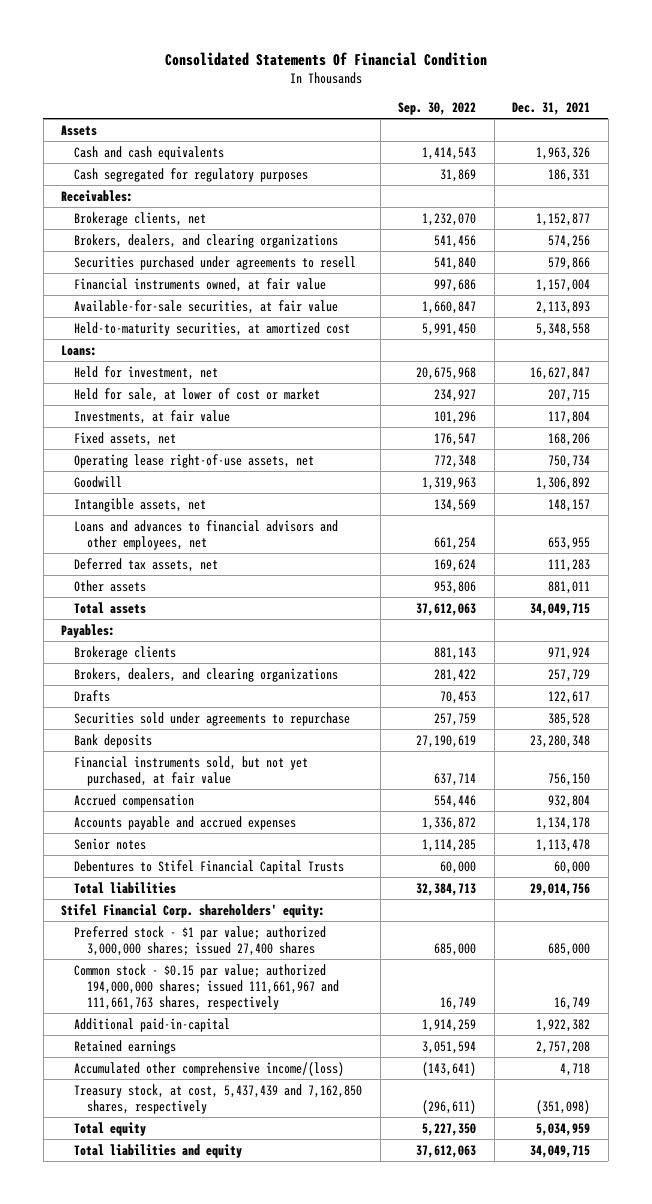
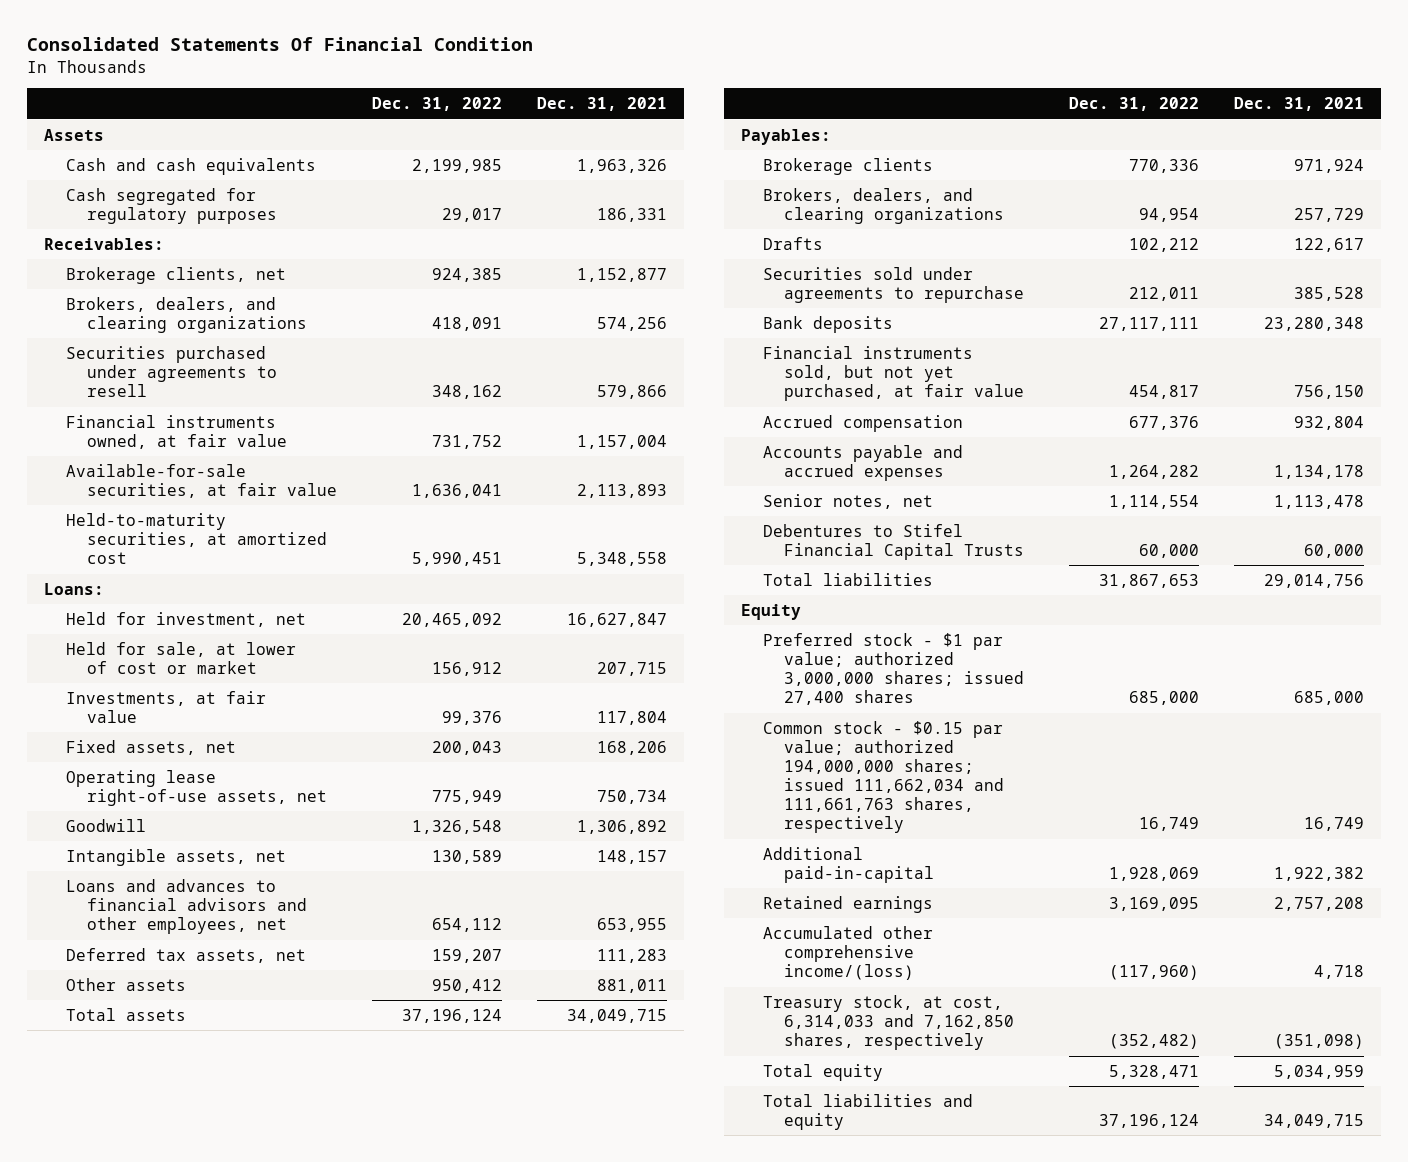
- | Sep. 30, 2022 | Dec. 31, 2021
+ | Dec. 31, 2022 | Dec. 31, 2021
- Senior notes | 1,114,285 | 1,113,478
+ Senior notes, net | 1,114,554 | 1,113,478
- Stifel Financial Corp. shareholders' equity:
+ Equity
- Common stock - $0.15 par value; authorized 194,000,000 shares; issued 111,661,967 and 111,661,763 shares, respectively | 16,749 | 16,749
+ Common stock - $0.15 par value; authorized 194,000,000 shares; issued 111,662,034 and 111,661,763 shares, respectively | 16,749 | 16,749
- Treasury stock, at cost, 5,437,439 and 7,162,850 shares, respectively | (296,611) | (351,098)
+ Treasury stock, at cost, 6,314,033 and 7,162,850 shares, respectively | (352,482) | (351,098)

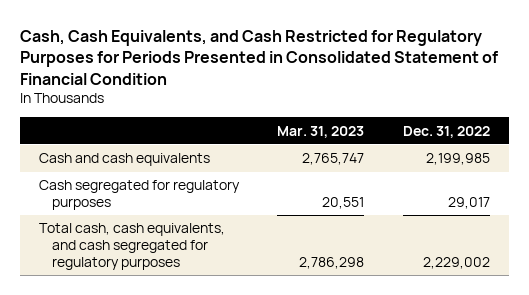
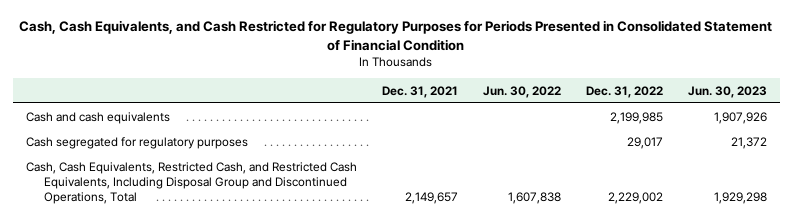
- | Mar. 31, 2023 | Dec. 31, 2022
+ | Dec. 31, 2021 | Jun. 30, 2022 | Dec. 31, 2022 | Jun. 30, 2023
- Total cash, cash equivalents, and cash segregated for regulatory purposes | 2,786,298 | 2,229,002
+ Cash, Cash Equivalents, Restricted Cash, and Restricted Cash Equivalents, Including Disposal Group and Discontinued Operations, Total | 2,149,657 | 1,607,838 | 2,229,002 | 1,929,298

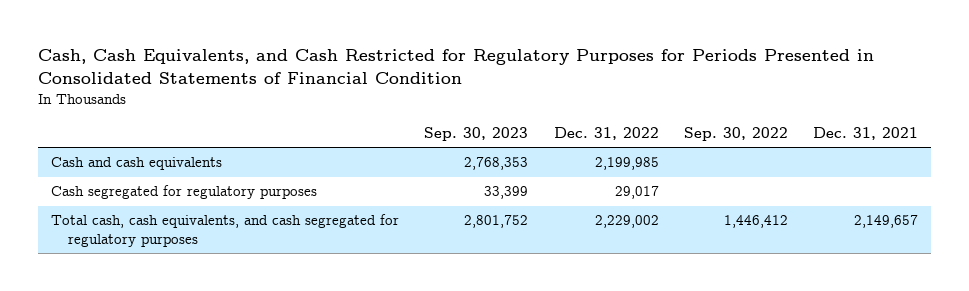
- Cash, Cash Equivalents, and Cash Restricted for Regulatory Purposes for Periods Presented in Consolidated Statement of Financial Condition
+ Cash, Cash Equivalents, and Cash Restricted for Regulatory Purposes for Periods Presented in Consolidated Statements of Financial Condition
- | Dec. 31, 2021 | Jun. 30, 2022 | Dec. 31, 2022 | Jun. 30, 2023
+ | Sep. 30, 2023 | Dec. 31, 2022 | Sep. 30, 2022 | Dec. 31, 2021
- Cash, Cash Equivalents, Restricted Cash, and Restricted Cash Equivalents, Including Disposal Group and Discontinued Operations, Total | 2,149,657 | 1,607,838 | 2,229,002 | 1,929,298
+ Total cash, cash equivalents, and cash segregated for regulatory purposes | 2,801,752 | 2,229,002 | 1,446,412 | 2,149,657

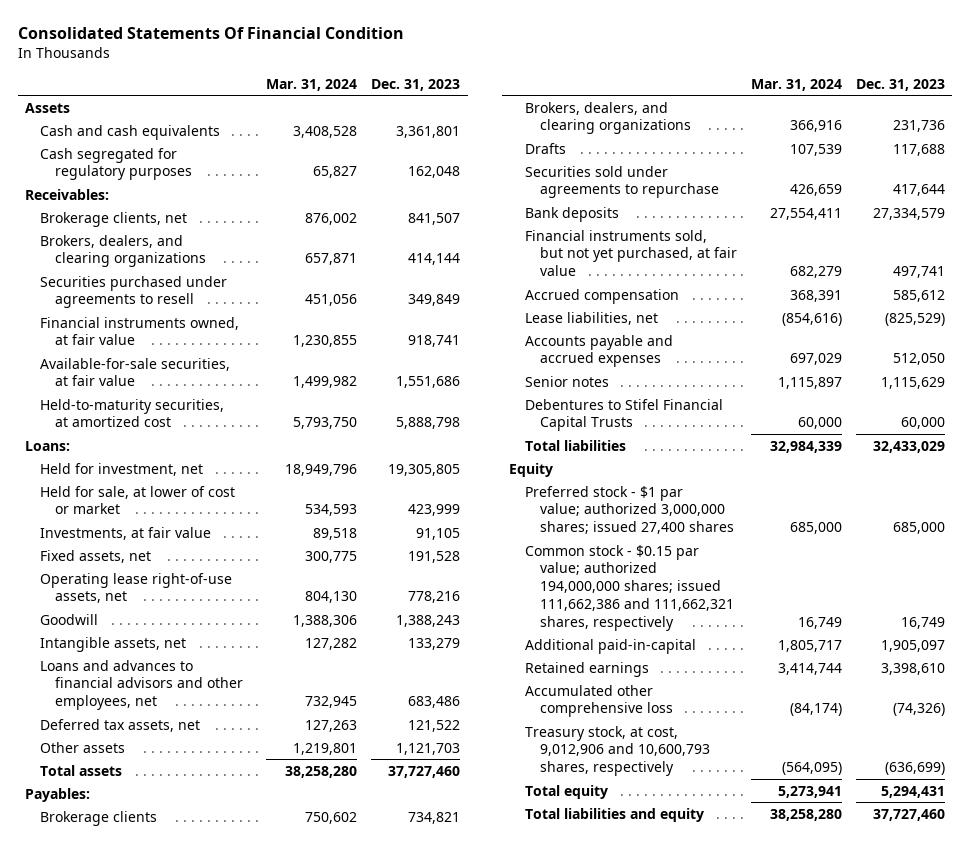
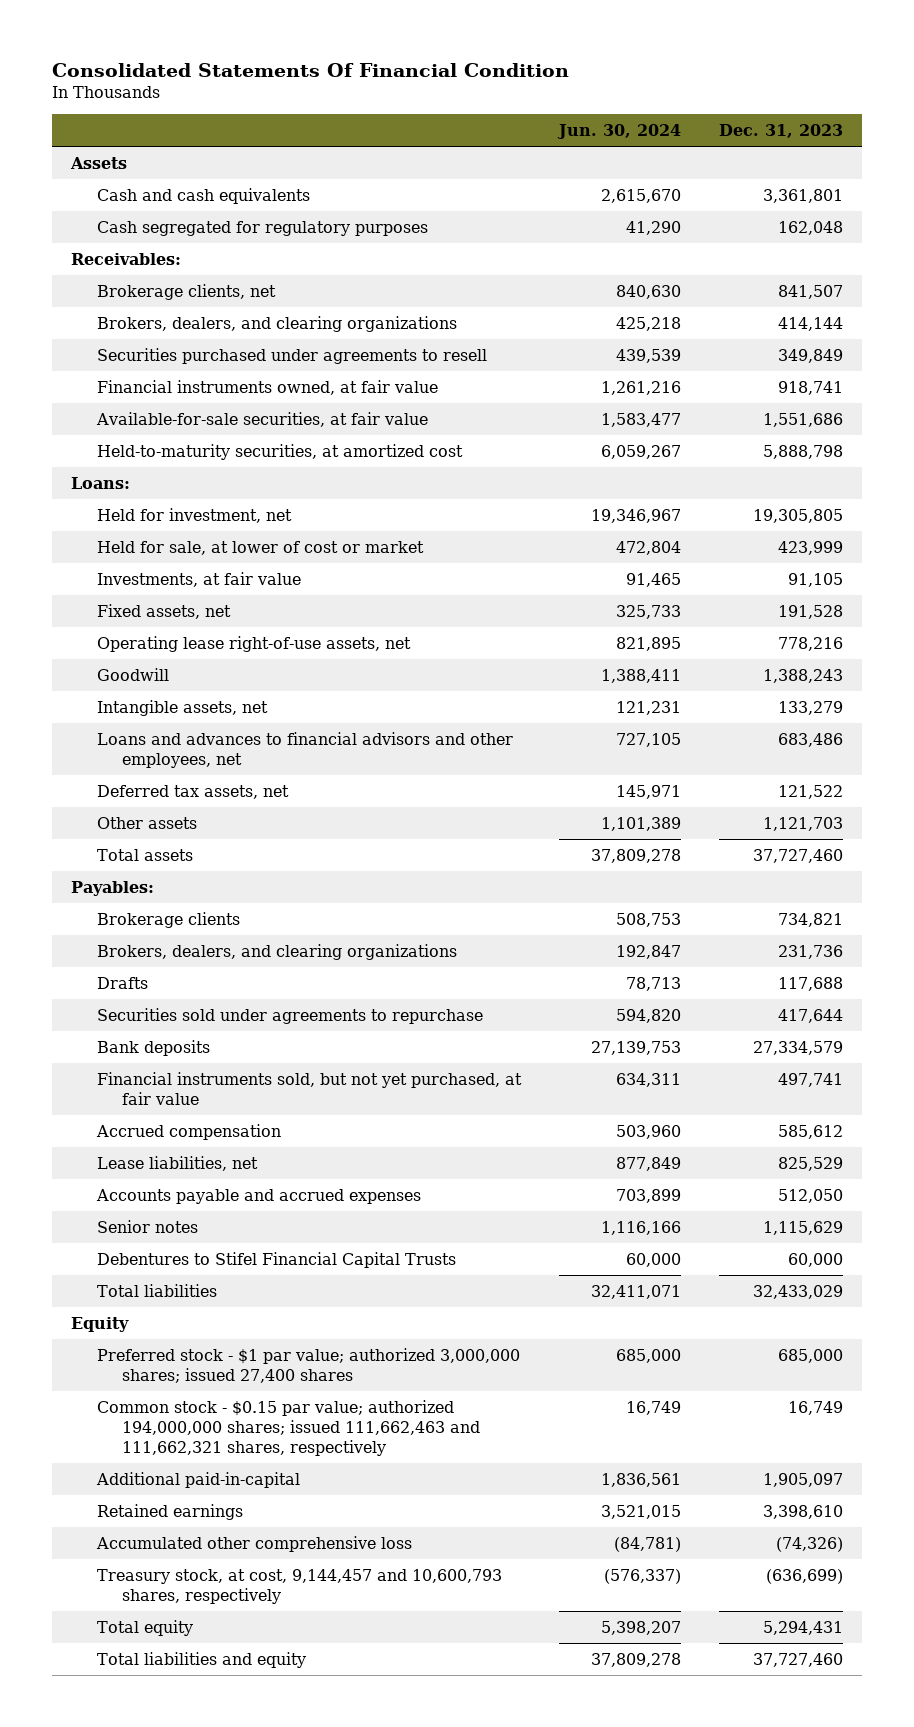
- | Mar. 31, 2024 | Dec. 31, 2023
+ | Jun. 30, 2024 | Dec. 31, 2023
- Lease liabilities, net | (854,616) | (825,529)
+ Lease liabilities, net | 877,849 | 825,529
- Common stock - $0.15 par value; authorized 194,000,000 shares; issued 111,662,386 and 111,662,321 shares, respectively | 16,749 | 16,749
+ Common stock - $0.15 par value; authorized 194,000,000 shares; issued 111,662,463 and 111,662,321 shares, respectively | 16,749 | 16,749
- Treasury stock, at cost, 9,012,906 and 10,600,793 shares, respectively | (564,095) | (636,699)
+ Treasury stock, at cost, 9,144,457 and 10,600,793 shares, respectively | (576,337) | (636,699)

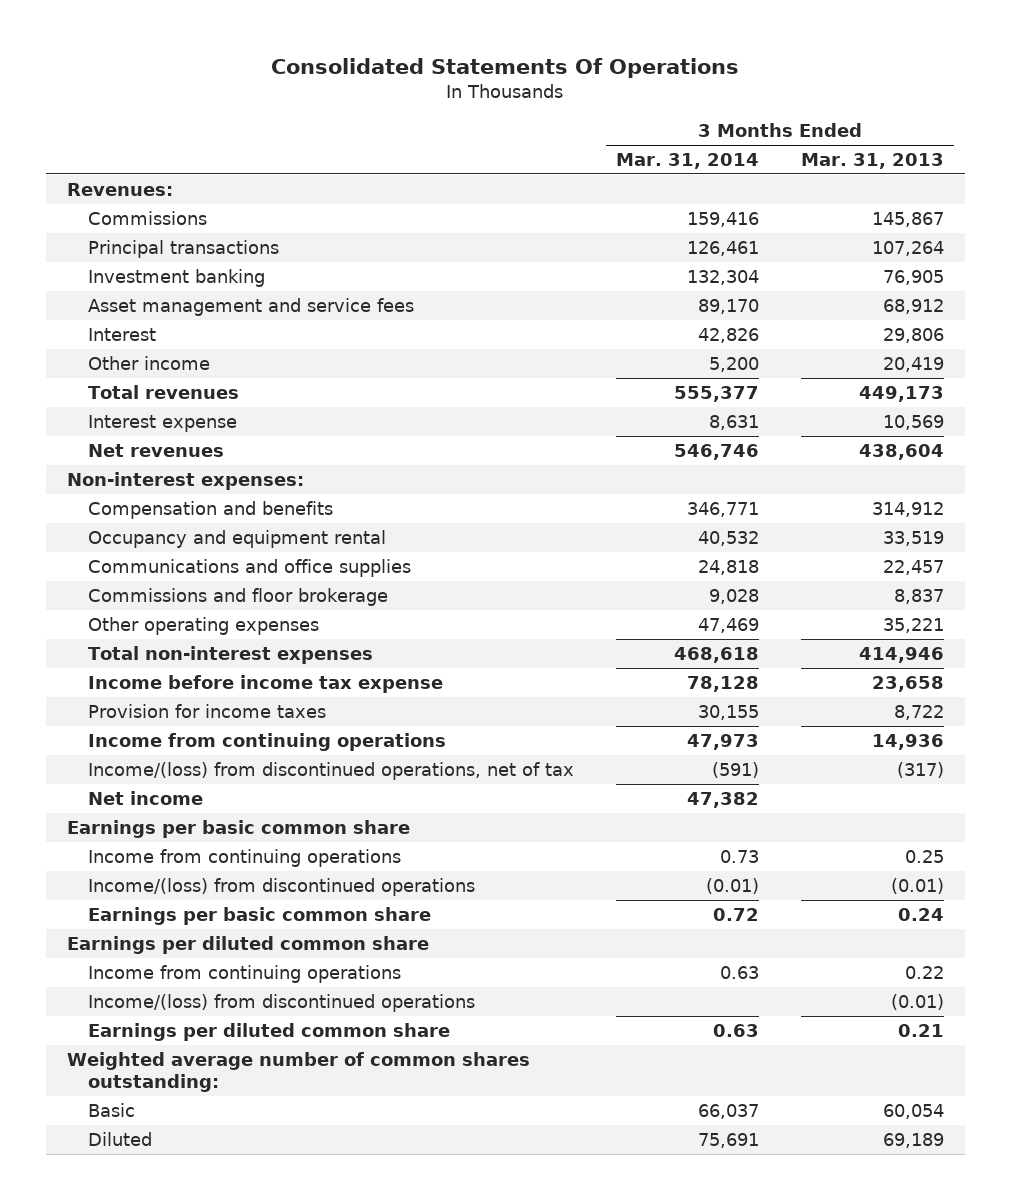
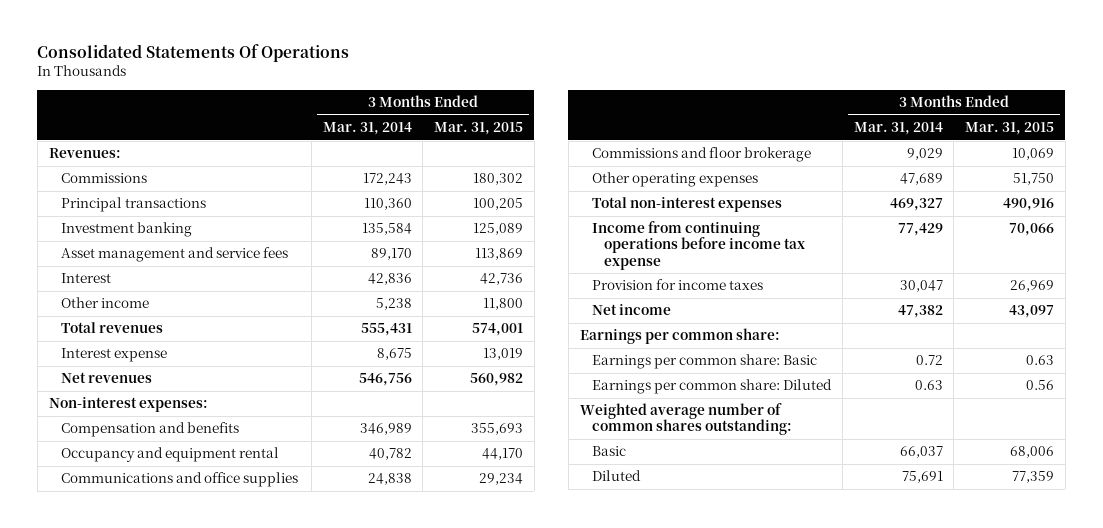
- | 3 Months Ended Mar. 31, 2014 | 3 Months Ended Mar. 31, 2013
+ | 3 Months Ended Mar. 31, 2014 | 3 Months Ended Mar. 31, 2015
- Commissions | 159,416 | 145,867
- Principal transactions | 126,461 | 107,264
- Investment banking | 132,304 | 76,905
+ Commissions | 172,243 | 180,302
+ Principal transactions | 110,360 | 100,205
+ Investment banking | 135,584 | 125,089
- Interest | 42,826 | 29,806
- Other income | 5,200 | 20,419
- Total revenues | 555,377 | 449,173
- Interest expense | 8,631 | 10,569
- Net revenues | 546,746 | 438,604
+ Interest | 42,836 | 42,736
+ Other income | 5,238 | 11,800
+ Total revenues | 555,431 | 574,001
+ Interest expense | 8,675 | 13,019
+ Net revenues | 546,756 | 560,982
- Compensation and benefits | 346,771 | 314,912
- Occupancy and equipment rental | 40,532 | 33,519
- Communications and office supplies | 24,818 | 22,457
- Commissions and floor brokerage | 9,028 | 8,837
- Other operating expenses | 47,469 | 35,221
- Total non-interest expenses | 468,618 | 414,946
- Income before income tax expense | 78,128 | 23,658
- Provision for income taxes | 30,155 | 8,722
- Income from continuing operations | 47,973 | 14,936
- Income/(loss) from discontinued operations, net of tax | (591) | (317)
+ Compensation and benefits | 346,989 | 355,693
+ Occupancy and equipment rental | 40,782 | 44,170
+ Communications and office supplies | 24,838 | 29,234
+ Commissions and floor brokerage | 9,029 | 10,069
+ Other operating expenses | 47,689 | 51,750
+ Total non-interest expenses | 469,327 | 490,916
+ Income from continuing operations before income tax expense | 77,429 | 70,066
+ Provision for income taxes | 30,047 | 26,969
- Earnings per basic common share
- Income from continuing operations | 0.73 | 0.25
- Income/(loss) from discontinued operations | (0.01) | (0.01)
- Earnings per basic common share | 0.72 | 0.24
- Earnings per diluted common share
- Income from continuing operations | 0.63 | 0.22
- Income/(loss) from discontinued operations | | (0.01)
- Earnings per diluted common share | 0.63 | 0.21
+ Earnings per common share:
+ Earnings per common share: Basic | 0.72 | 0.63
+ Earnings per common share: Diluted | 0.63 | 0.56

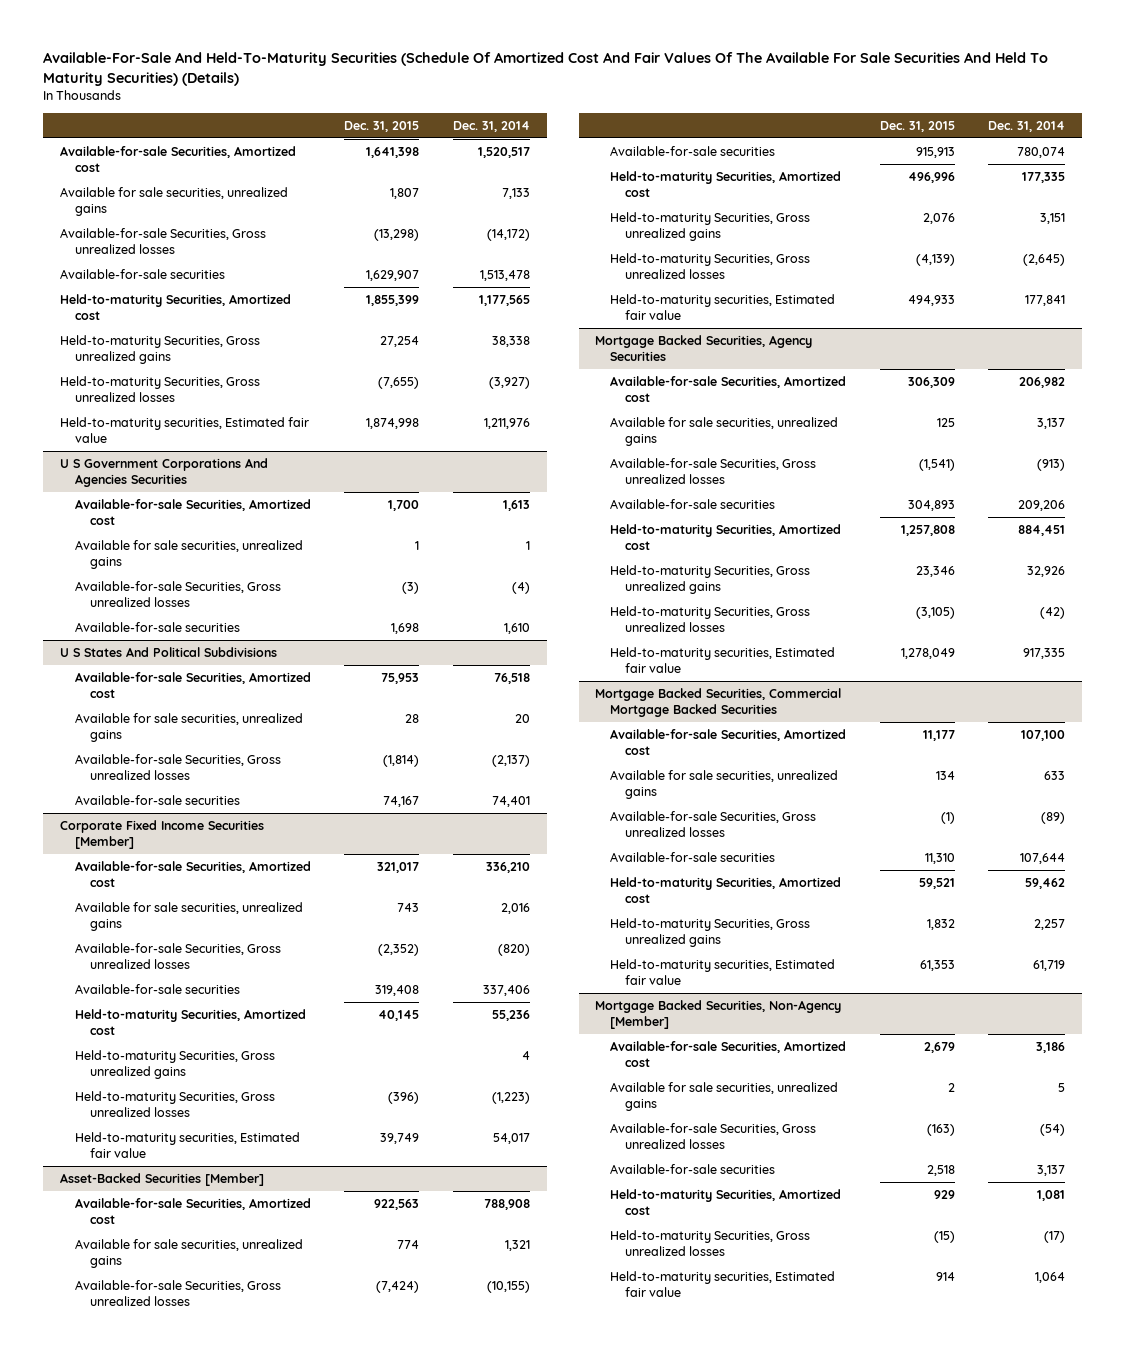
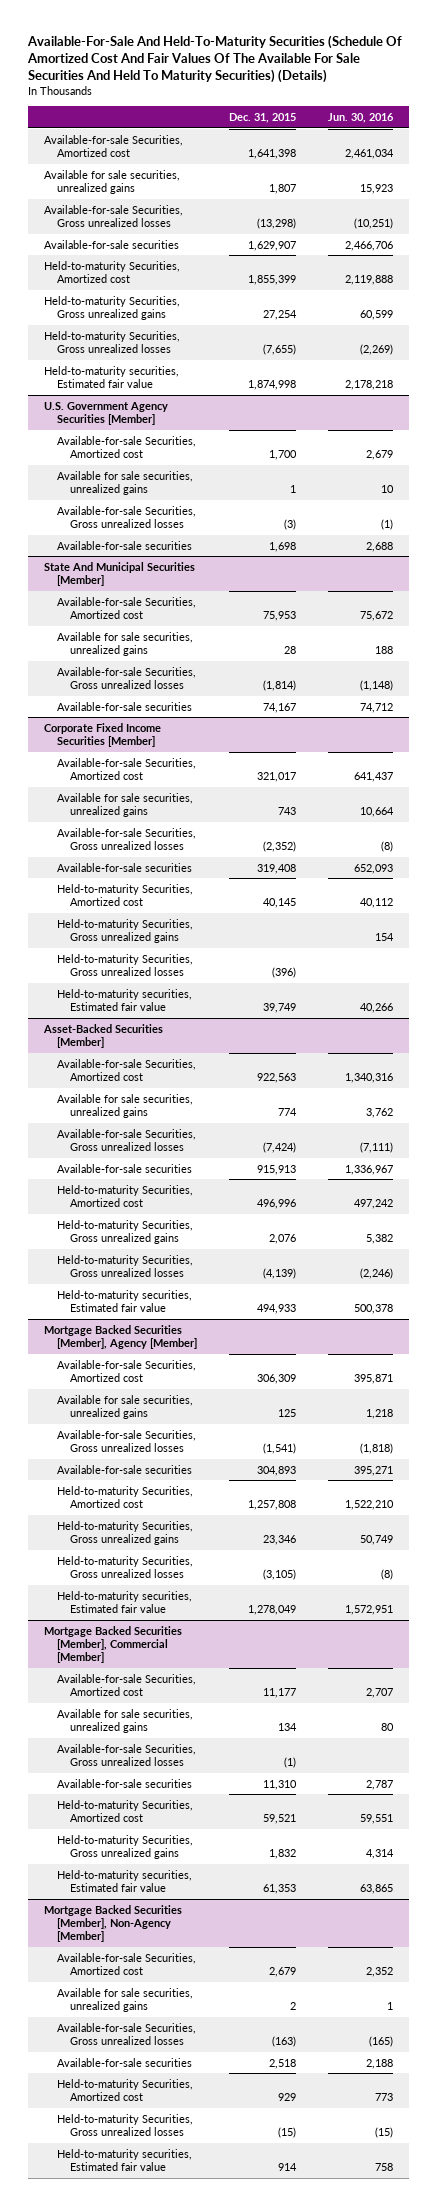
- | Dec. 31, 2015 | Dec. 31, 2014
+ | Dec. 31, 2015 | Jun. 30, 2016
- U S Government Corporations And Agencies Securities
+ U.S. Government Agency Securities [Member]
- U S States And Political Subdivisions
+ State And Municipal Securities [Member]
- Mortgage Backed Securities, Agency Securities
+ Mortgage Backed Securities [Member], Agency [Member]
- Mortgage Backed Securities, Commercial Mortgage Backed Securities
+ Mortgage Backed Securities [Member], Commercial [Member]
- Mortgage Backed Securities, Non-Agency [Member]
+ Mortgage Backed Securities [Member], Non-Agency [Member]

